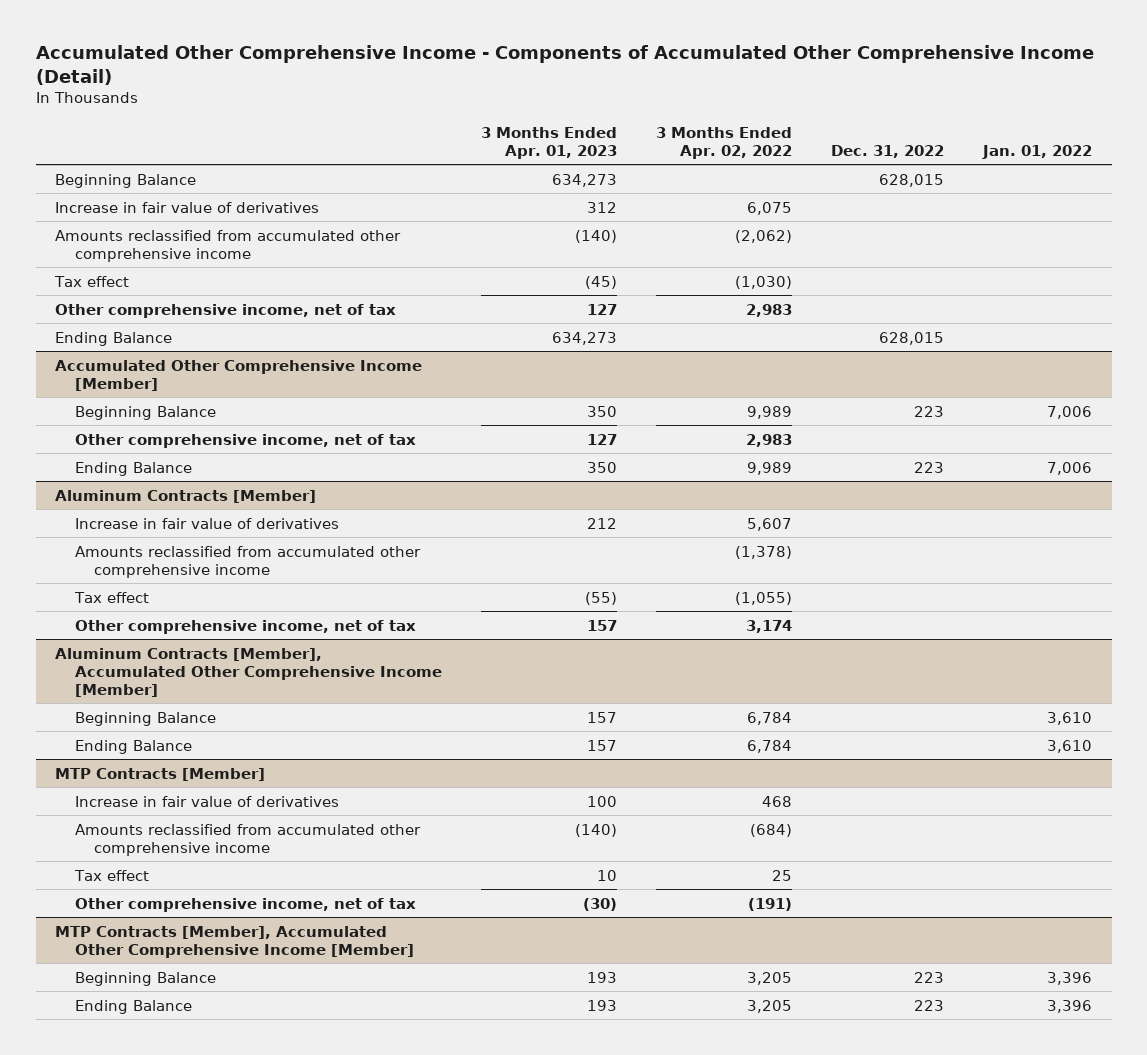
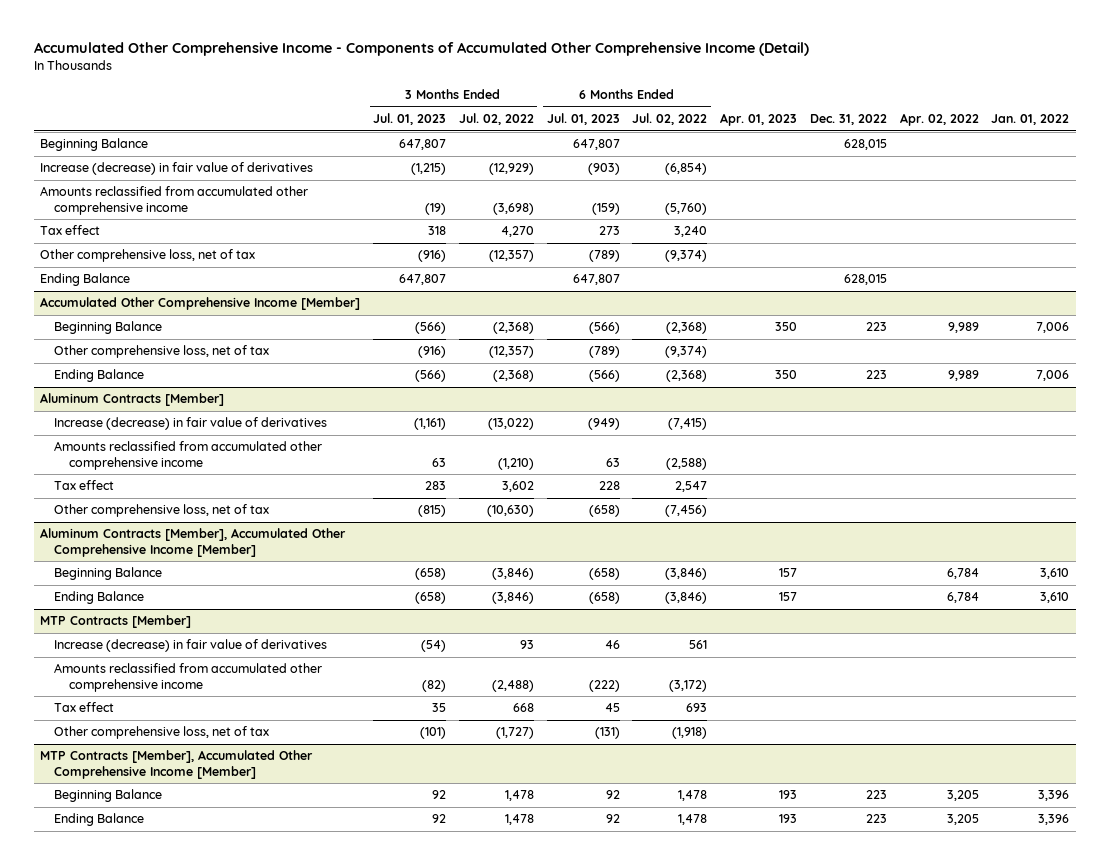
- | 3 Months Ended Apr. 01, 2023 | 3 Months Ended Apr. 02, 2022 | Dec. 31, 2022 | Jan. 01, 2022
+ | 3 Months Ended Jul. 01, 2023 | 3 Months Ended Jul. 02, 2022 | 6 Months Ended Jul. 01, 2023 | 6 Months Ended Jul. 02, 2022 | Apr. 01, 2023 | Dec. 31, 2022 | Apr. 02, 2022 | Jan. 01, 2022
- Increase in fair value of derivatives | 312 | 6,075 | |
+ Increase (decrease) in fair value of derivatives | (1,215) | (12,929) | (903) | (6,854) | | | |
- Other comprehensive income, net of tax | 127 | 2,983 | |
+ Other comprehensive loss, net of tax | (916) | (12,357) | (789) | (9,374) | | | |
@ Accumulated Other Comprehensive Income [Member]
- Other comprehensive income, net of tax | 127 | 2,983 | |
+ Other comprehensive loss, net of tax | (916) | (12,357) | (789) | (9,374) | | | |
@ Aluminum Contracts [Member]
- Increase in fair value of derivatives | 212 | 5,607 | |
+ Increase (decrease) in fair value of derivatives | (1,161) | (13,022) | (949) | (7,415) | | | |
- Other comprehensive income, net of tax | 157 | 3,174 | |
+ Other comprehensive loss, net of tax | (815) | (10,630) | (658) | (7,456) | | | |
@ MTP Contracts [Member]
- Increase in fair value of derivatives | 100 | 468 | |
+ Increase (decrease) in fair value of derivatives | (54) | 93 | 46 | 561 | | | |
- Other comprehensive income, net of tax | (30) | (191) | |
+ Other comprehensive loss, net of tax | (101) | (1,727) | (131) | (1,918) | | | |

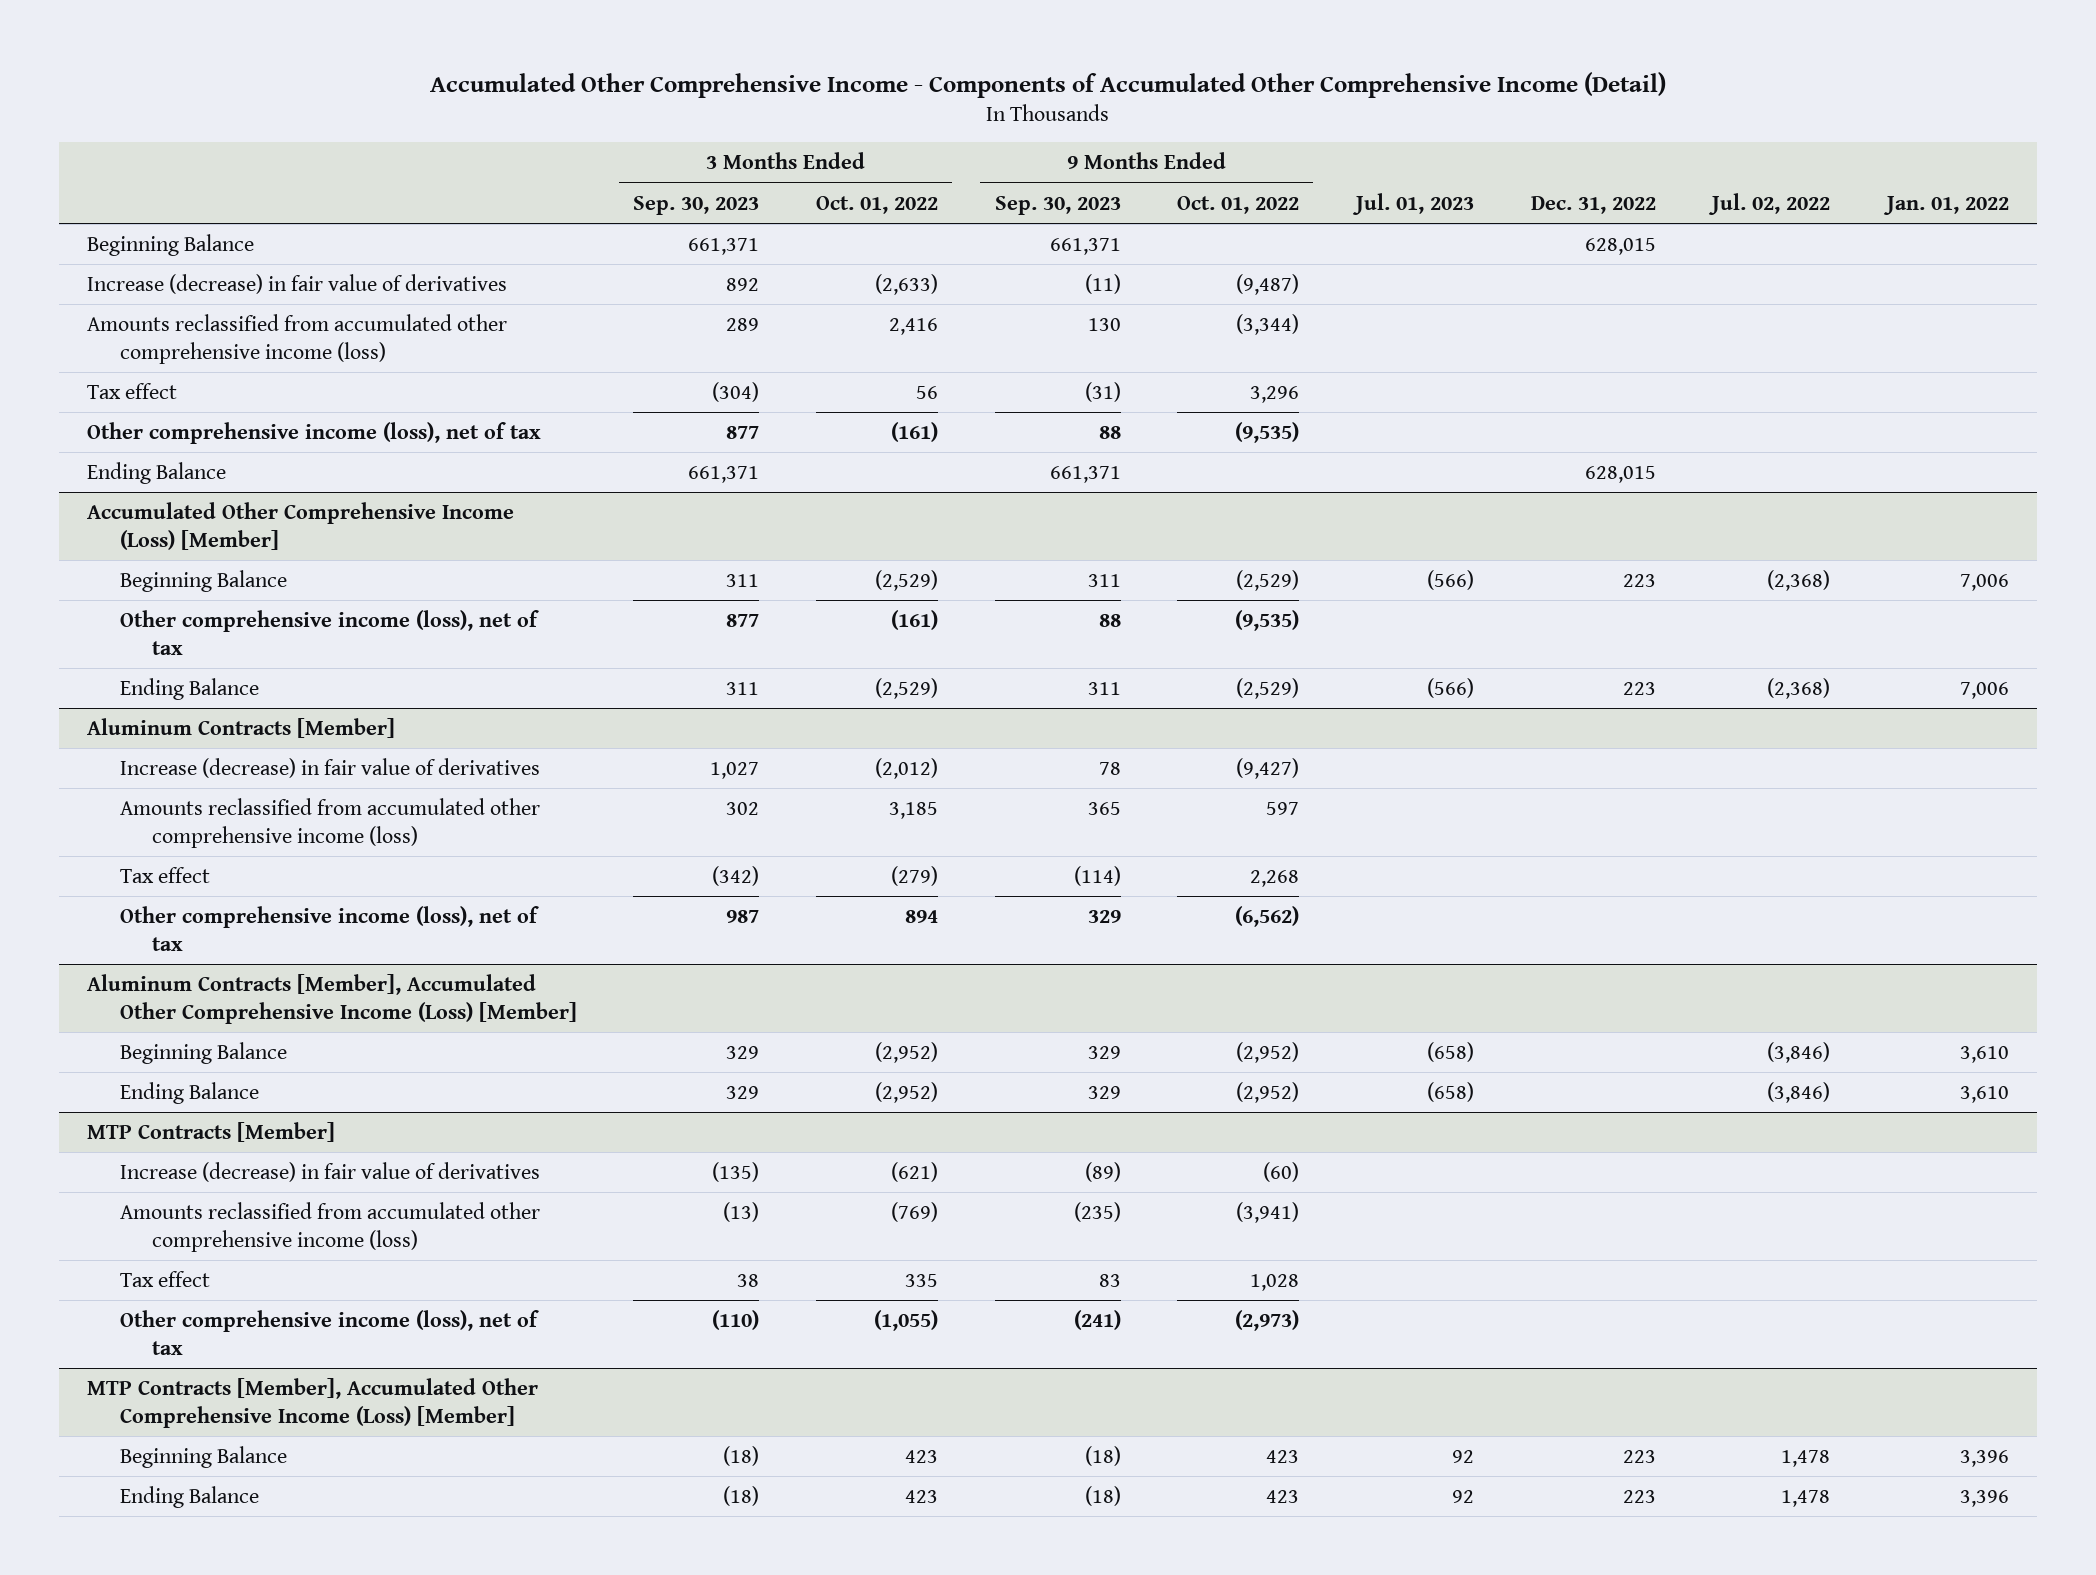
- | 3 Months Ended Jul. 01, 2023 | 3 Months Ended Jul. 02, 2022 | 6 Months Ended Jul. 01, 2023 | 6 Months Ended Jul. 02, 2022 | Apr. 01, 2023 | Dec. 31, 2022 | Apr. 02, 2022 | Jan. 01, 2022
+ | 3 Months Ended Sep. 30, 2023 | 3 Months Ended Oct. 01, 2022 | 9 Months Ended Sep. 30, 2023 | 9 Months Ended Oct. 01, 2022 | Jul. 01, 2023 | Dec. 31, 2022 | Jul. 02, 2022 | Jan. 01, 2022
- Amounts reclassified from accumulated other comprehensive income | (19) | (3,698) | (159) | (5,760) | | | |
+ Amounts reclassified from accumulated other comprehensive income (loss) | 289 | 2,416 | 130 | (3,344) | | | |
- Other comprehensive loss, net of tax | (916) | (12,357) | (789) | (9,374) | | | |
+ Other comprehensive income (loss), net of tax | 877 | (161) | 88 | (9,535) | | | |
- Accumulated Other Comprehensive Income [Member]
+ Accumulated Other Comprehensive Income (Loss) [Member]
- Other comprehensive loss, net of tax | (916) | (12,357) | (789) | (9,374) | | | |
+ Other comprehensive income (loss), net of tax | 877 | (161) | 88 | (9,535) | | | |
@ Aluminum Contracts [Member]
- Amounts reclassified from accumulated other comprehensive income | 63 | (1,210) | 63 | (2,588) | | | |
+ Amounts reclassified from accumulated other comprehensive income (loss) | 302 | 3,185 | 365 | 597 | | | |
- Other comprehensive loss, net of tax | (815) | (10,630) | (658) | (7,456) | | | |
- Aluminum Contracts [Member], Accumulated Other Comprehensive Income [Member]
@ Aluminum Contracts [Member]
+ Other comprehensive income (loss), net of tax | 987 | 894 | 329 | (6,562) | | | |
+ Aluminum Contracts [Member], Accumulated Other Comprehensive Income (Loss) [Member]
@ MTP Contracts [Member]
- Amounts reclassified from accumulated other comprehensive income | (82) | (2,488) | (222) | (3,172) | | | |
+ Amounts reclassified from accumulated other comprehensive income (loss) | (13) | (769) | (235) | (3,941) | | | |
- Other comprehensive loss, net of tax | (101) | (1,727) | (131) | (1,918) | | | |
- MTP Contracts [Member], Accumulated Other Comprehensive Income [Member]
@ MTP Contracts [Member]
+ Other comprehensive income (loss), net of tax | (110) | (1,055) | (241) | (2,973) | | | |
+ MTP Contracts [Member], Accumulated Other Comprehensive Income (Loss) [Member]

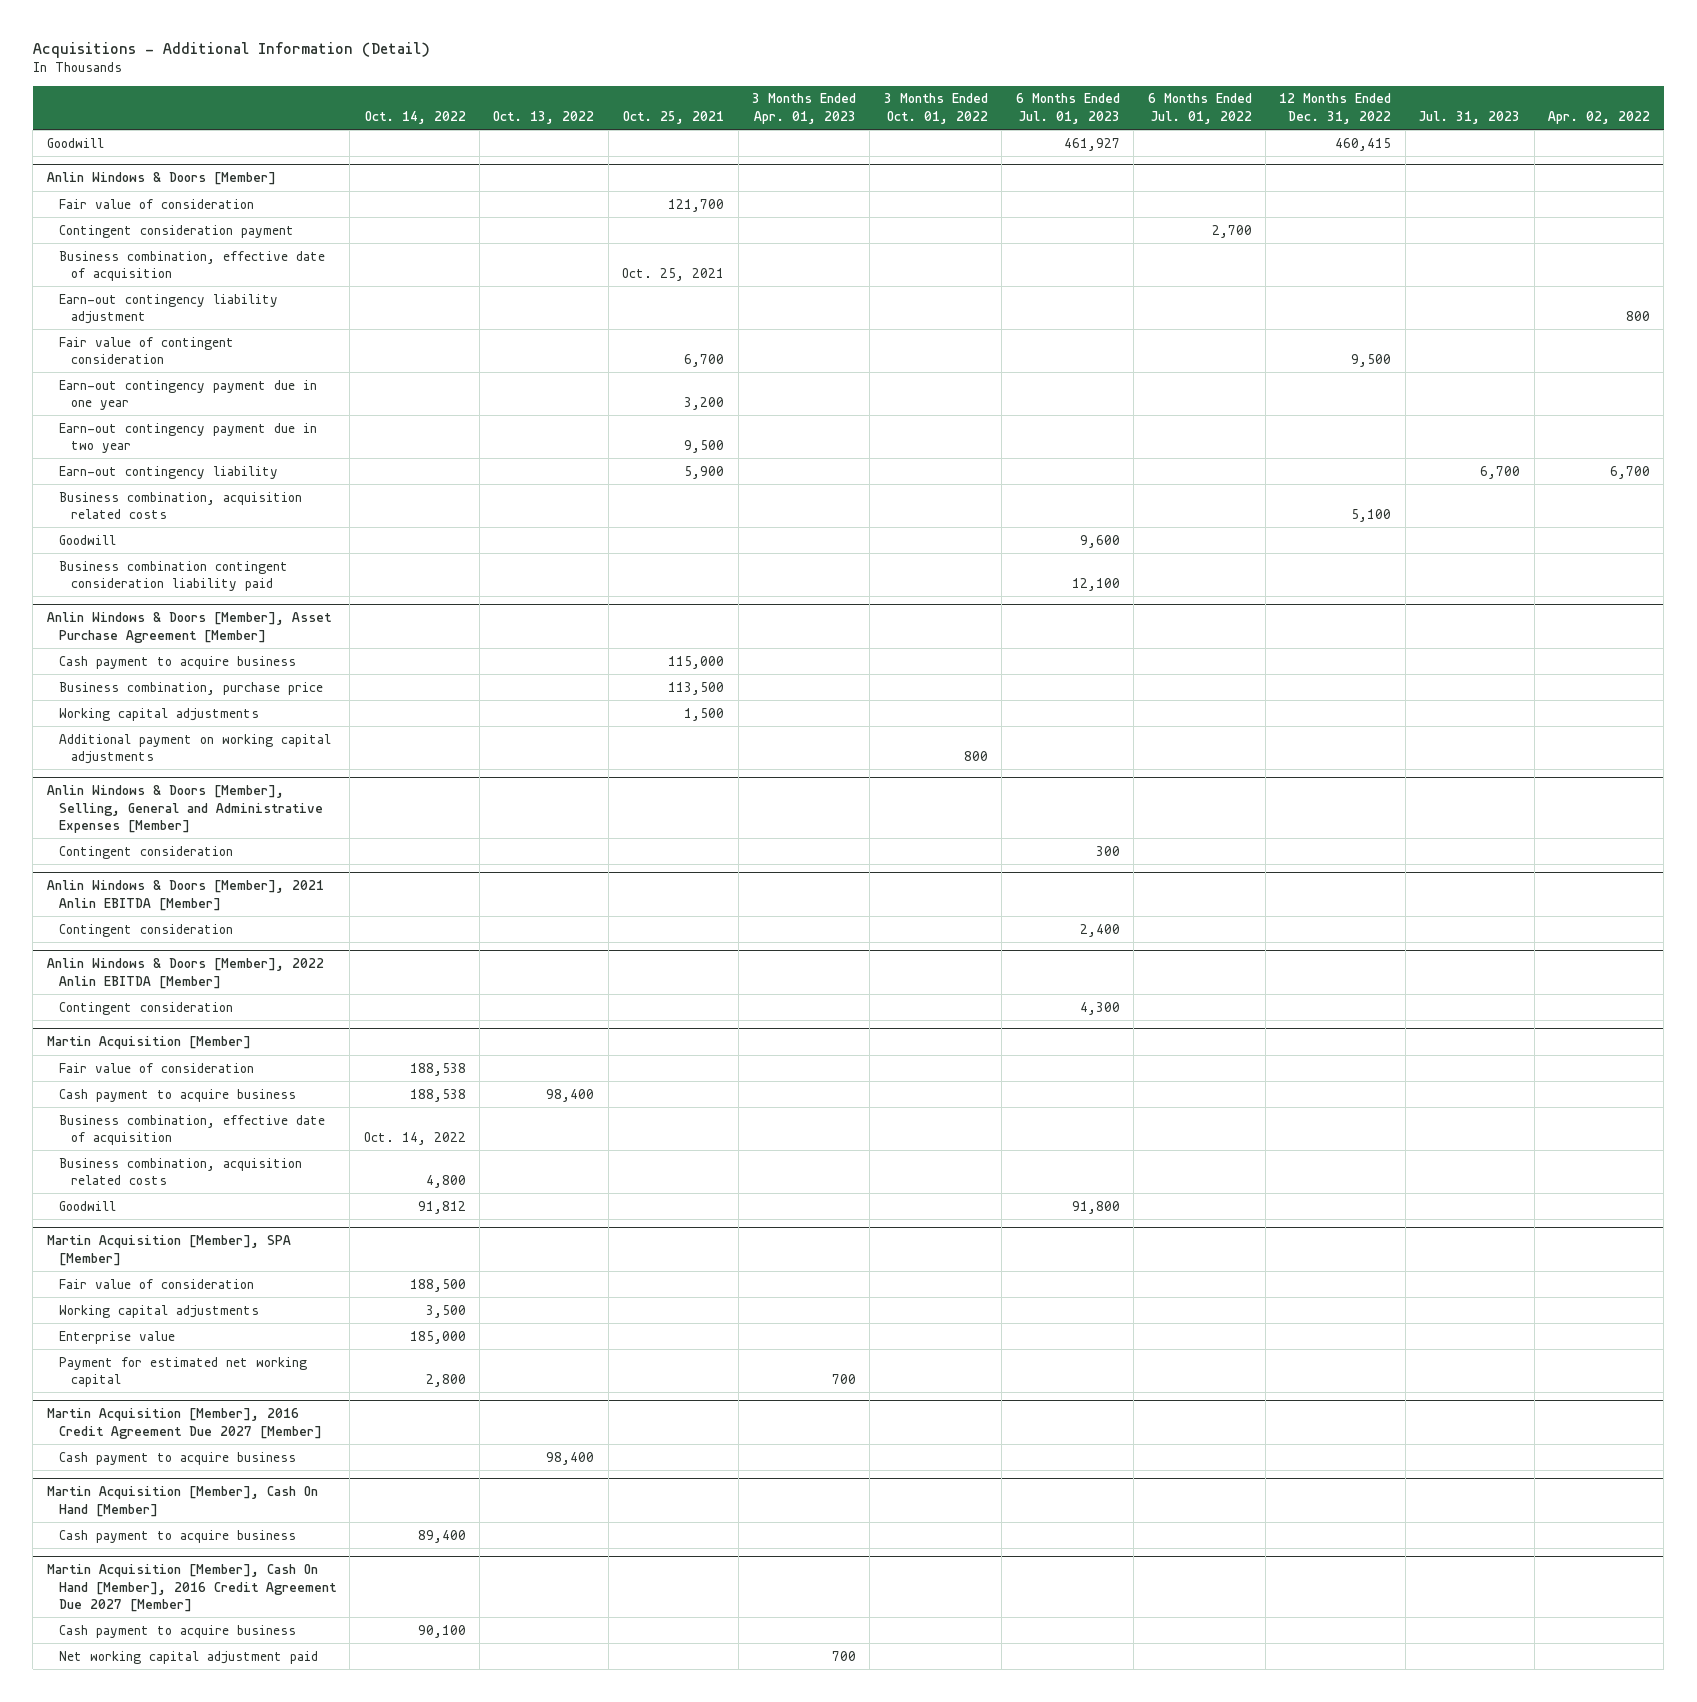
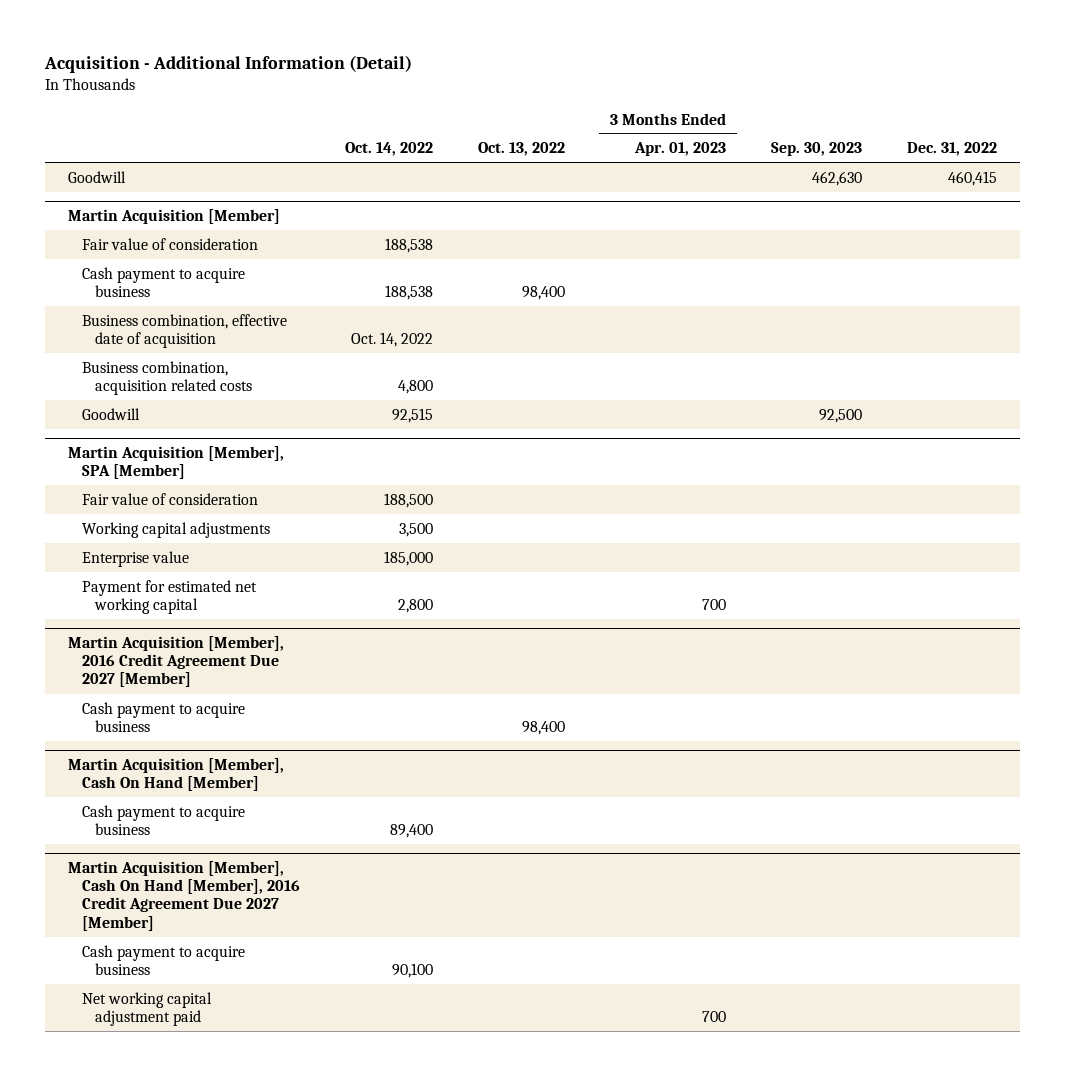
- Acquisitions - Additional Information (Detail)
+ Acquisition - Additional Information (Detail)
- | Oct. 14, 2022 | Oct. 13, 2022 | Oct. 25, 2021 | 3 Months Ended Apr. 01, 2023 | 3 Months Ended Oct. 01, 2022 | 6 Months Ended Jul. 01, 2023 | 6 Months Ended Jul. 01, 2022 | 12 Months Ended Dec. 31, 2022 | Jul. 31, 2023 | Apr. 02, 2022
+ | Oct. 14, 2022 | Oct. 13, 2022 | 3 Months Ended Apr. 01, 2023 | Sep. 30, 2023 | Dec. 31, 2022
- Anlin Windows & Doors [Member]
- Fair value of consideration | | | 121,700 | | | | | | |
- Contingent consideration payment | | | | | | | 2,700 | | |
- Business combination, effective date of acquisition | | | Oct. 25, 2021 | | | | | | |
- Earn-out contingency liability adjustment | | | | | | | | | | 800
- Fair value of contingent consideration | | | 6,700 | | | | | 9,500 | |
- Earn-out contingency payment due in one year | | | 3,200 | | | | | | |
- Earn-out contingency payment due in two year | | | 9,500 | | | | | | |
- Earn-out contingency liability | | | 5,900 | | | | | | 6,700 | 6,700
- Business combination, acquisition related costs | | | | | | | | 5,100 | |
- Goodwill | | | | | | 9,600 | | | |
- Business combination contingent consideration liability paid | | | | | | 12,100 | | | |
- Anlin Windows & Doors [Member], Asset Purchase Agreement [Member]
- Cash payment to acquire business | | | 115,000 | | | | | | |
- Business combination, purchase price | | | 113,500 | | | | | | |
- Working capital adjustments | | | 1,500 | | | | | | |
- Additional payment on working capital adjustments | | | | | 800 | | | | |
- Anlin Windows & Doors [Member], Selling, General and Administrative Expenses [Member]
- Contingent consideration | | | | | | 300 | | | |
- Anlin Windows & Doors [Member], 2021 Anlin EBITDA [Member]
- Contingent consideration | | | | | | 2,400 | | | |
- Anlin Windows & Doors [Member], 2022 Anlin EBITDA [Member]
- Contingent consideration | | | | | | 4,300 | | | |
@ Martin Acquisition [Member]
- Goodwill | 91,812 | | | | | 91,800 | | | |
+ Goodwill | 92,515 | | | 92,500 |

